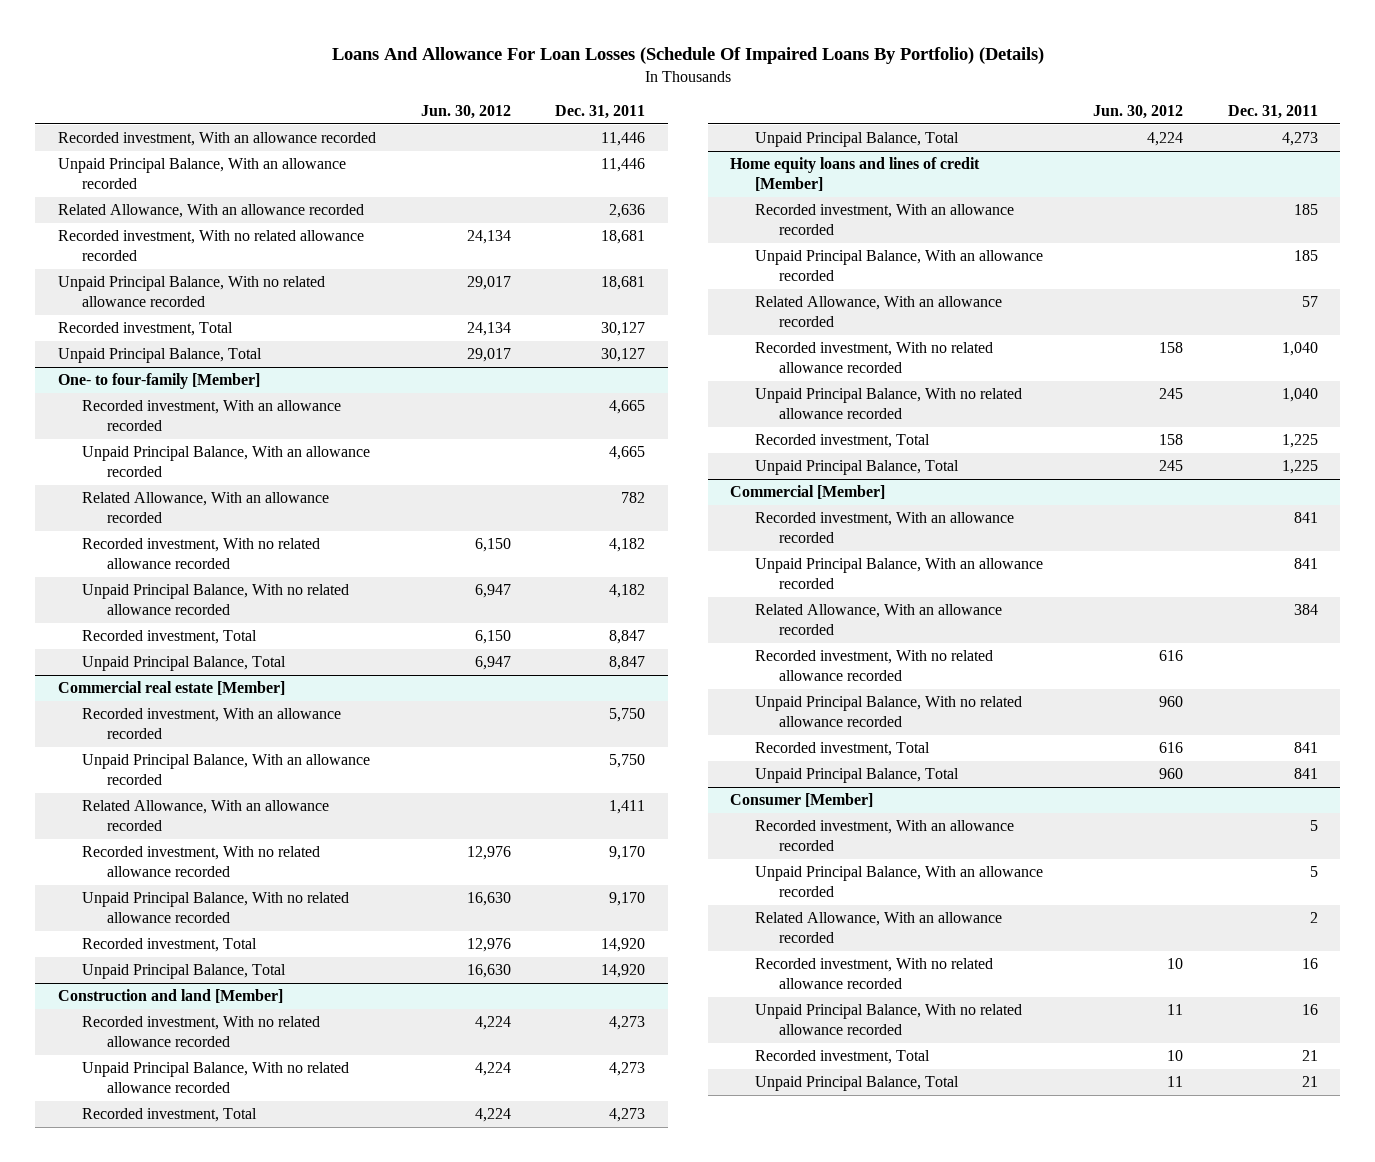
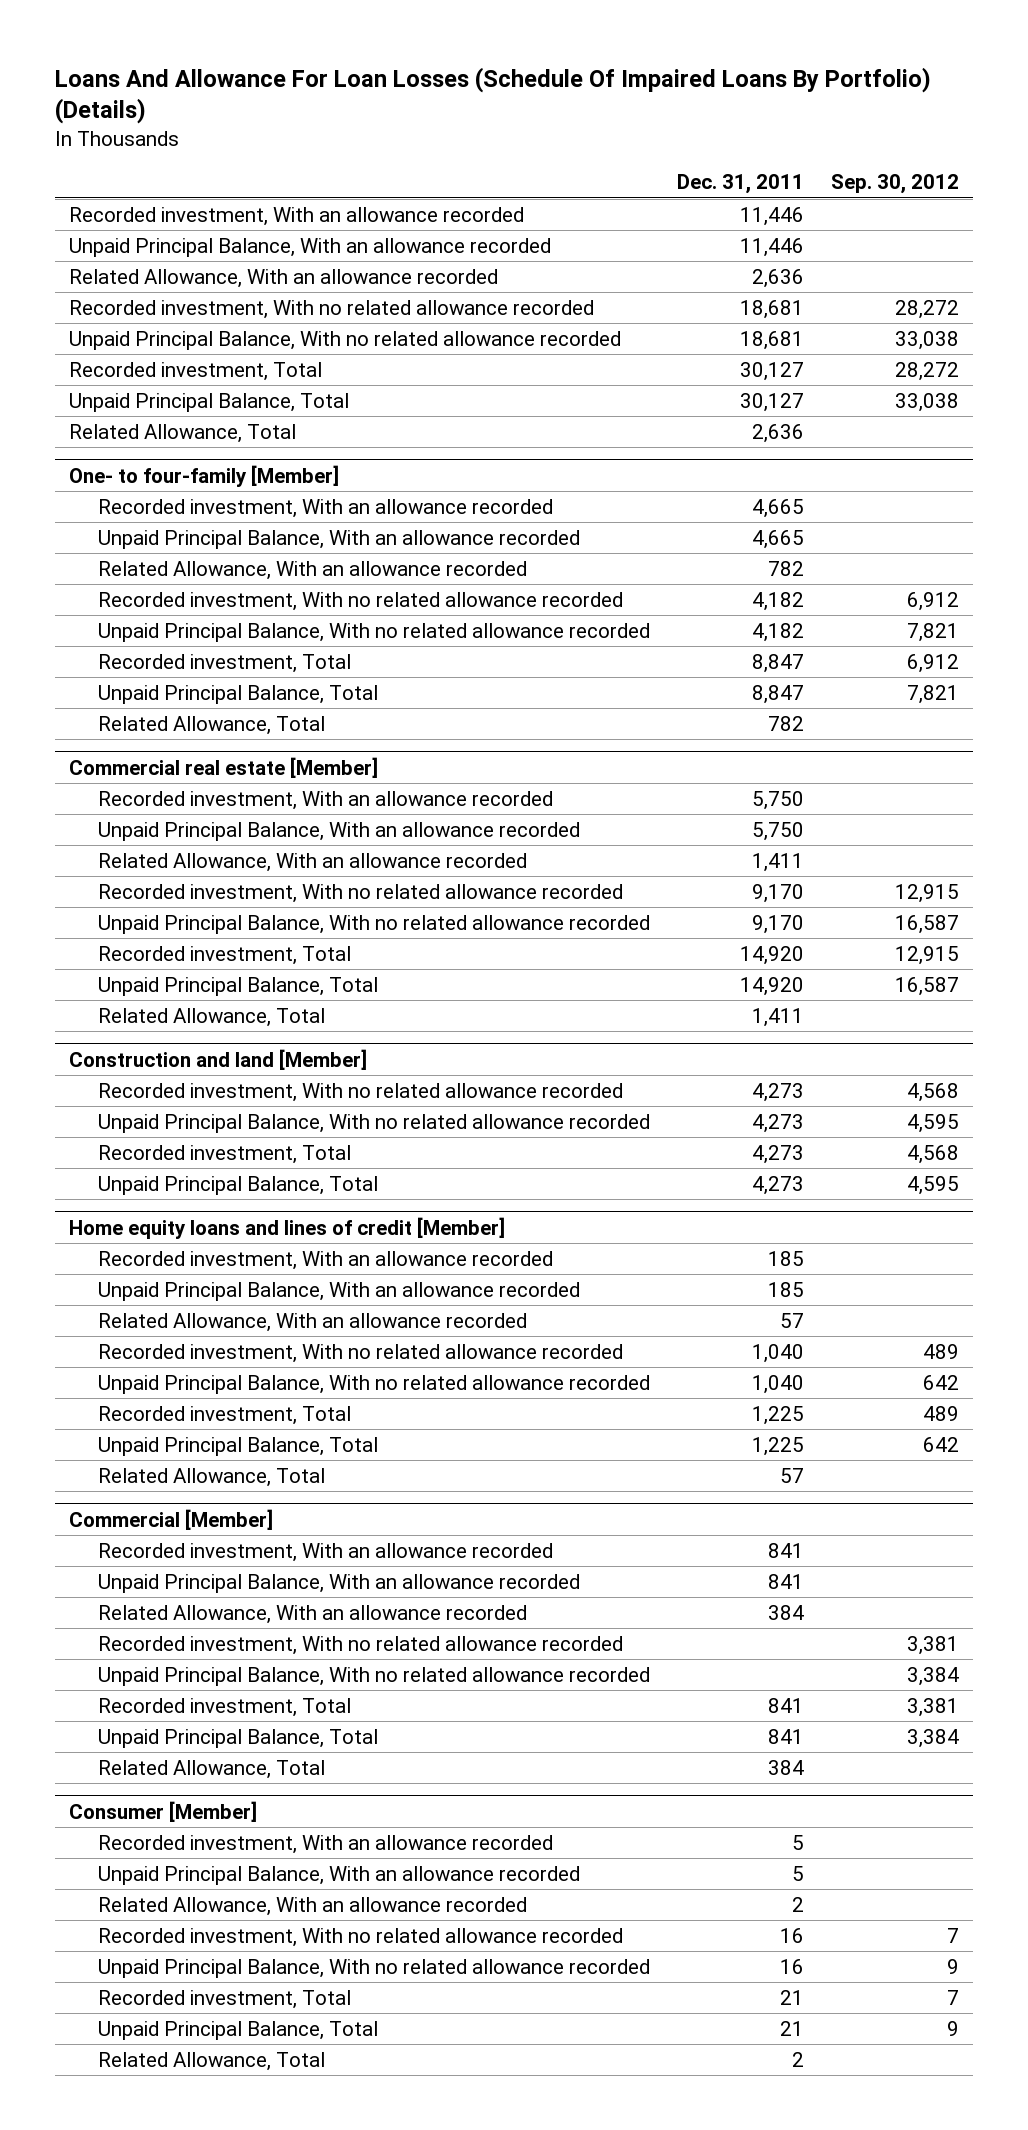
- | Jun. 30, 2012 | Dec. 31, 2011
+ | Dec. 31, 2011 | Sep. 30, 2012
+ Related Allowance, Total | 2,636 |
@ One- to four-family [Member]
+ Related Allowance, Total | 782 |
@ Commercial real estate [Member]
+ Related Allowance, Total | 1,411 |
@ Home equity loans and lines of credit [Member]
+ Related Allowance, Total | 57 |
@ Commercial [Member]
+ Related Allowance, Total | 384 |
@ Consumer [Member]
+ Related Allowance, Total | 2 |

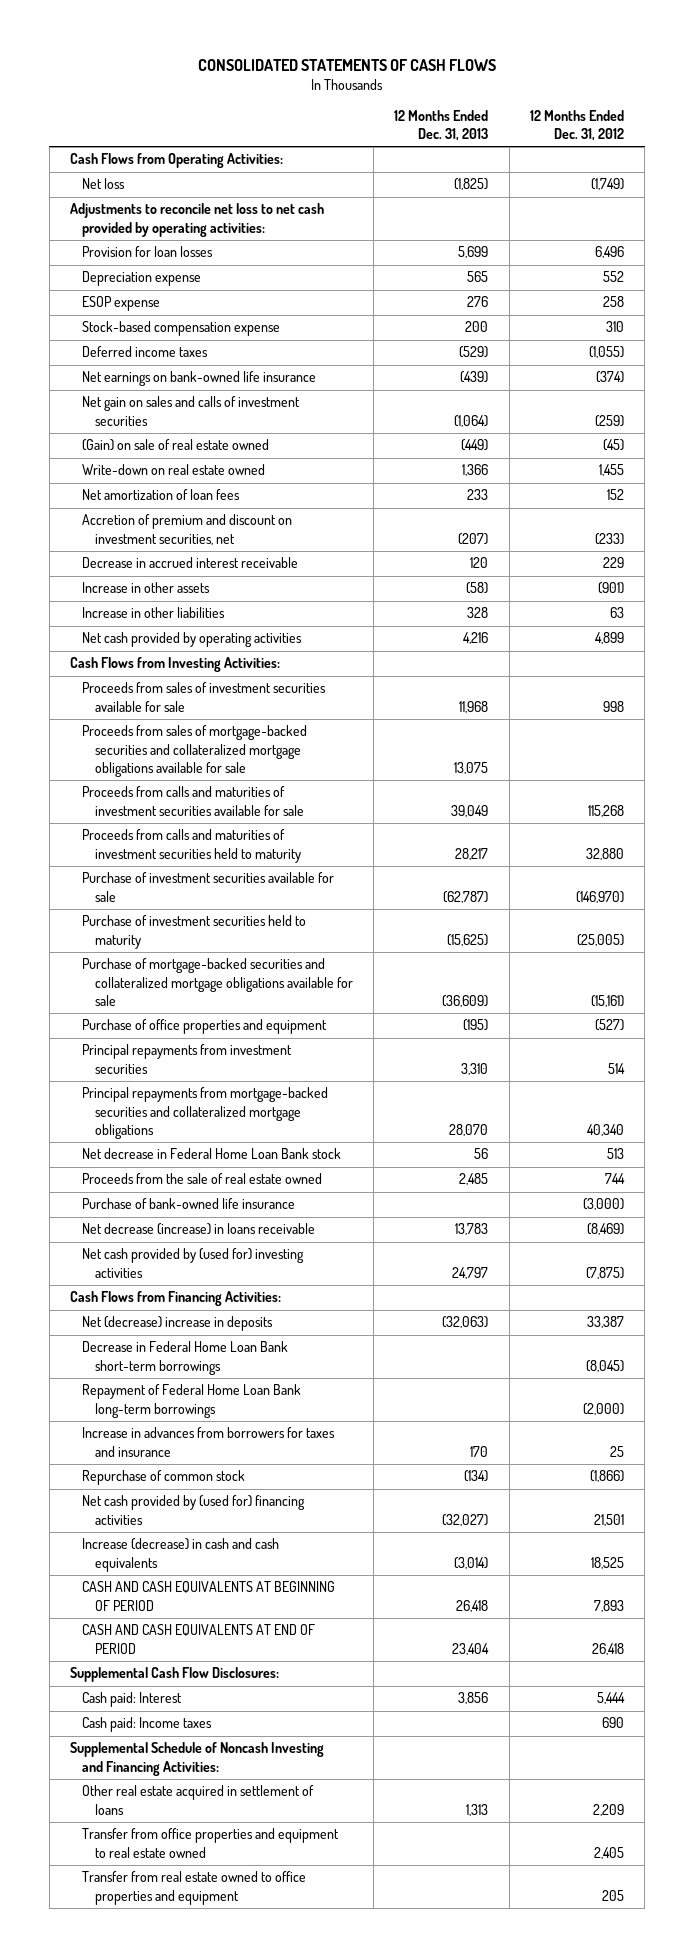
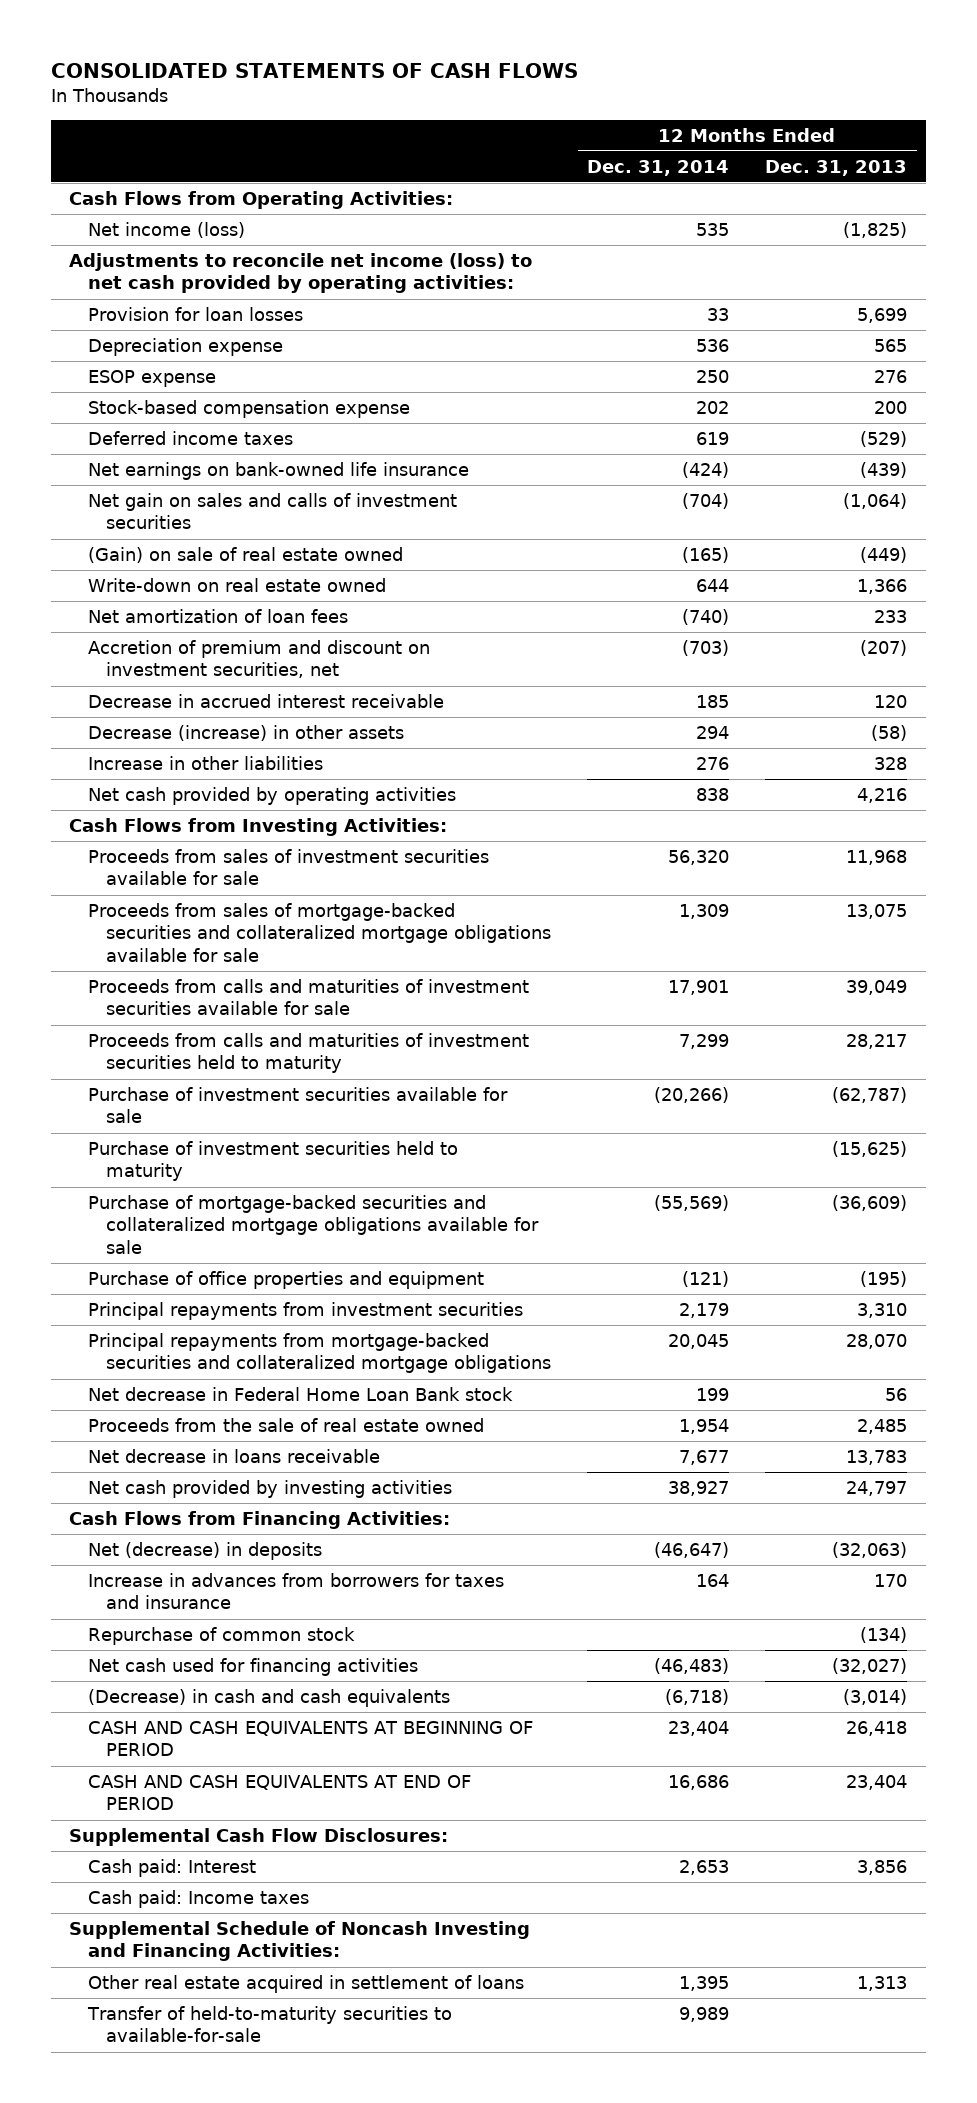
- | 12 Months Ended Dec. 31, 2013 | 12 Months Ended Dec. 31, 2012
+ | 12 Months Ended Dec. 31, 2014 | 12 Months Ended Dec. 31, 2013
- Net loss | (1,825) | (1,749)
- Adjustments to reconcile net loss to net cash provided by operating activities:
+ Net income (loss) | 535 | (1,825)
+ Adjustments to reconcile net income (loss) to net cash provided by operating activities:
- Increase in other assets | (58) | (901)
+ Decrease (increase) in other assets | 294 | (58)
- Purchase of bank-owned life insurance | | (3,000)
- Net decrease (increase) in loans receivable | 13,783 | (8,469)
- Net cash provided by (used for) investing activities | 24,797 | (7,875)
+ Net decrease in loans receivable | 7,677 | 13,783
+ Net cash provided by investing activities | 38,927 | 24,797
- Net (decrease) increase in deposits | (32,063) | 33,387
- Decrease in Federal Home Loan Bank short-term borrowings | | (8,045)
- Repayment of Federal Home Loan Bank long-term borrowings | | (2,000)
+ Net (decrease) in deposits | (46,647) | (32,063)
- Net cash provided by (used for) financing activities | (32,027) | 21,501
- Increase (decrease) in cash and cash equivalents | (3,014) | 18,525
+ Net cash used for financing activities | (46,483) | (32,027)
+ (Decrease) in cash and cash equivalents | (6,718) | (3,014)
- Transfer from office properties and equipment to real estate owned | | 2,405
- Transfer from real estate owned to office properties and equipment | | 205
+ Transfer of held-to-maturity securities to available-for-sale | 9,989 |

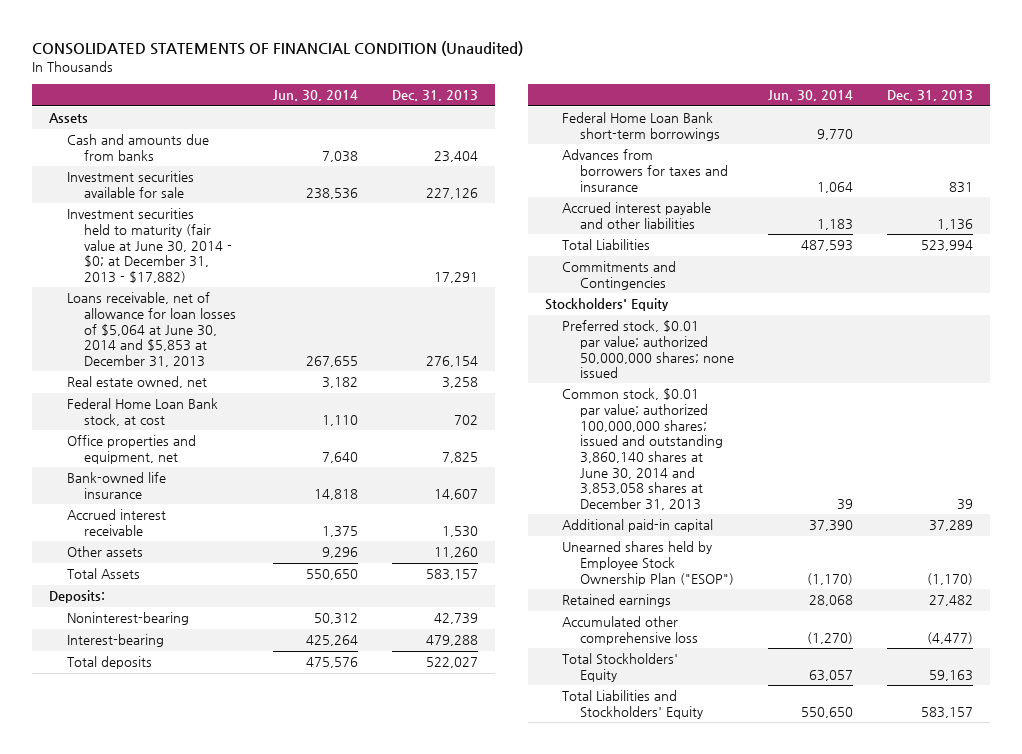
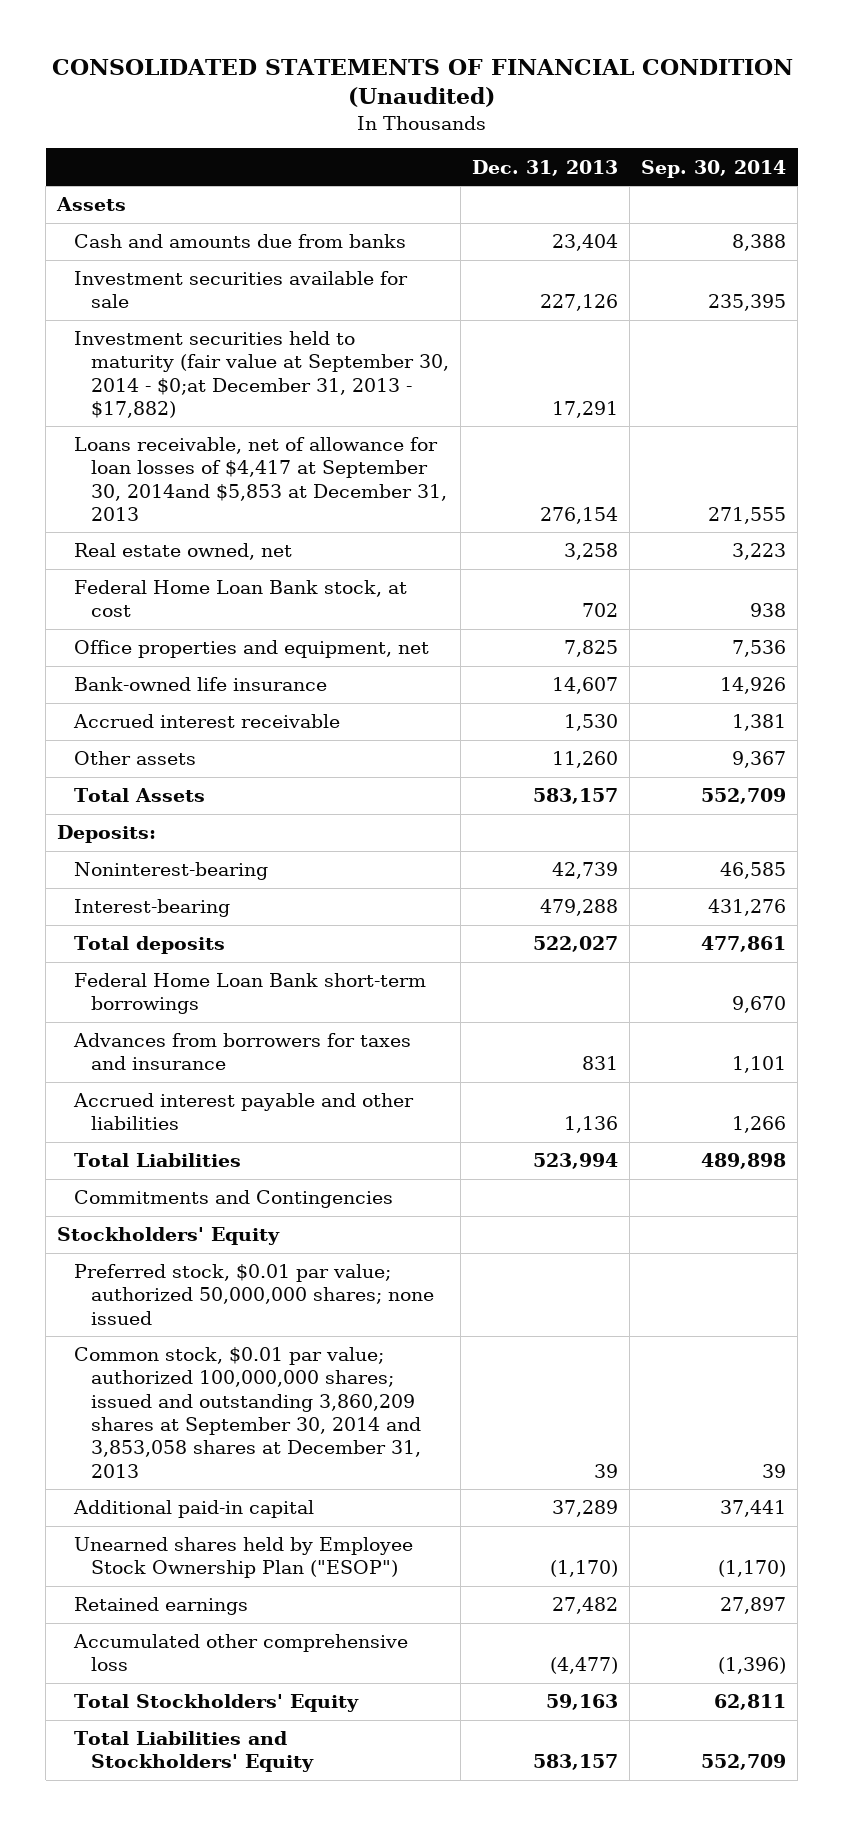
- | Jun. 30, 2014 | Dec. 31, 2013
+ | Dec. 31, 2013 | Sep. 30, 2014
- Investment securities held to maturity (fair value at June 30, 2014 - $0; at December 31, 2013 - $17,882) | | 17,291
- Loans receivable, net of allowance for loan losses of $5,064 at June 30, 2014 and $5,853 at December 31, 2013 | 267,655 | 276,154
+ Investment securities held to maturity (fair value at September 30, 2014 - $0;at December 31, 2013 - $17,882) | 17,291 |
+ Loans receivable, net of allowance for loan losses of $4,417 at September 30, 2014and $5,853 at December 31, 2013 | 276,154 | 271,555
- Common stock, $0.01 par value; authorized 100,000,000 shares; issued and outstanding 3,860,140 shares at June 30, 2014 and 3,853,058 shares at December 31, 2013 | 39 | 39
+ Common stock, $0.01 par value; authorized 100,000,000 shares; issued and outstanding 3,860,209 shares at September 30, 2014 and 3,853,058 shares at December 31, 2013 | 39 | 39

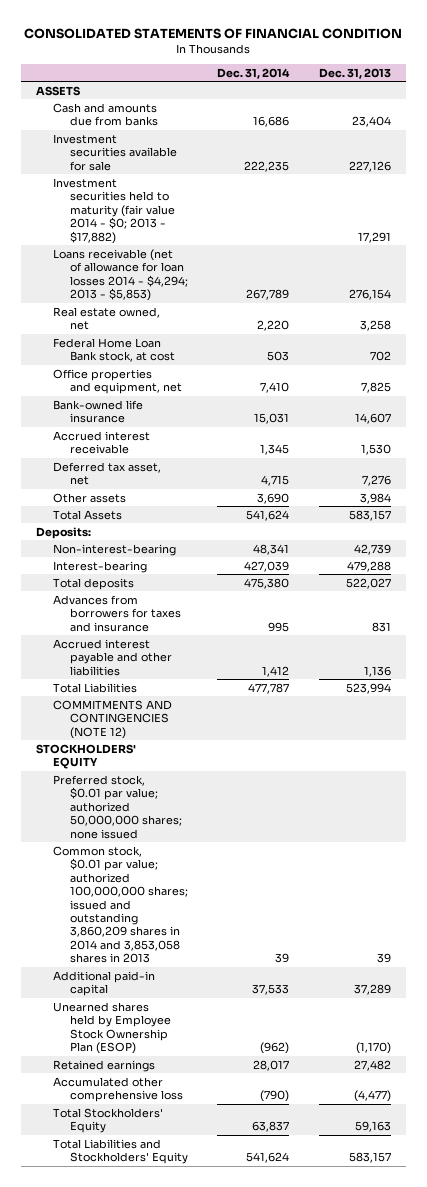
- CONSOLIDATED STATEMENTS OF FINANCIAL CONDITION (Unaudited)
+ CONSOLIDATED STATEMENTS OF FINANCIAL CONDITION
- | Dec. 31, 2013 | Sep. 30, 2014
+ | Dec. 31, 2014 | Dec. 31, 2013
- Assets
+ ASSETS
- Investment securities held to maturity (fair value at September 30, 2014 - $0;at December 31, 2013 - $17,882) | 17,291 |
- Loans receivable, net of allowance for loan losses of $4,417 at September 30, 2014and $5,853 at December 31, 2013 | 276,154 | 271,555
+ Investment securities held to maturity (fair value 2014 - $0; 2013 - $17,882) | | 17,291
+ Loans receivable (net of allowance for loan losses 2014 - $4,294; 2013 - $5,853) | 267,789 | 276,154
- Other assets | 11,260 | 9,367
+ Deferred tax asset, net | 4,715 | 7,276
+ Other assets | 3,690 | 3,984
- Noninterest-bearing | 42,739 | 46,585
+ Non-interest-bearing | 48,341 | 42,739
- Federal Home Loan Bank short-term borrowings | | 9,670
- Commitments and Contingencies
- Stockholders' Equity
+ COMMITMENTS AND CONTINGENCIES (NOTE 12)
+ STOCKHOLDERS' EQUITY
- Common stock, $0.01 par value; authorized 100,000,000 shares; issued and outstanding 3,860,209 shares at September 30, 2014 and 3,853,058 shares at December 31, 2013 | 39 | 39
+ Common stock, $0.01 par value; authorized 100,000,000 shares; issued and outstanding 3,860,209 shares in 2014 and 3,853,058 shares in 2013 | 39 | 39
- Unearned shares held by Employee Stock Ownership Plan ("ESOP") | (1,170) | (1,170)
+ Unearned shares held by Employee Stock Ownership Plan (ESOP) | (962) | (1,170)

